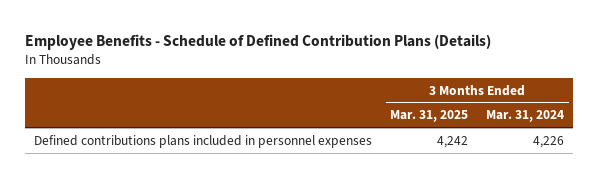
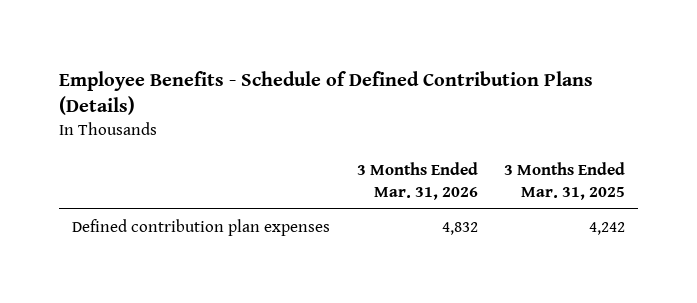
- | 3 Months Ended Mar. 31, 2025 | 3 Months Ended Mar. 31, 2024
+ | 3 Months Ended Mar. 31, 2026 | 3 Months Ended Mar. 31, 2025
- Defined contributions plans included in personnel expenses | 4,242 | 4,226
+ Defined contribution plan expenses | 4,832 | 4,242

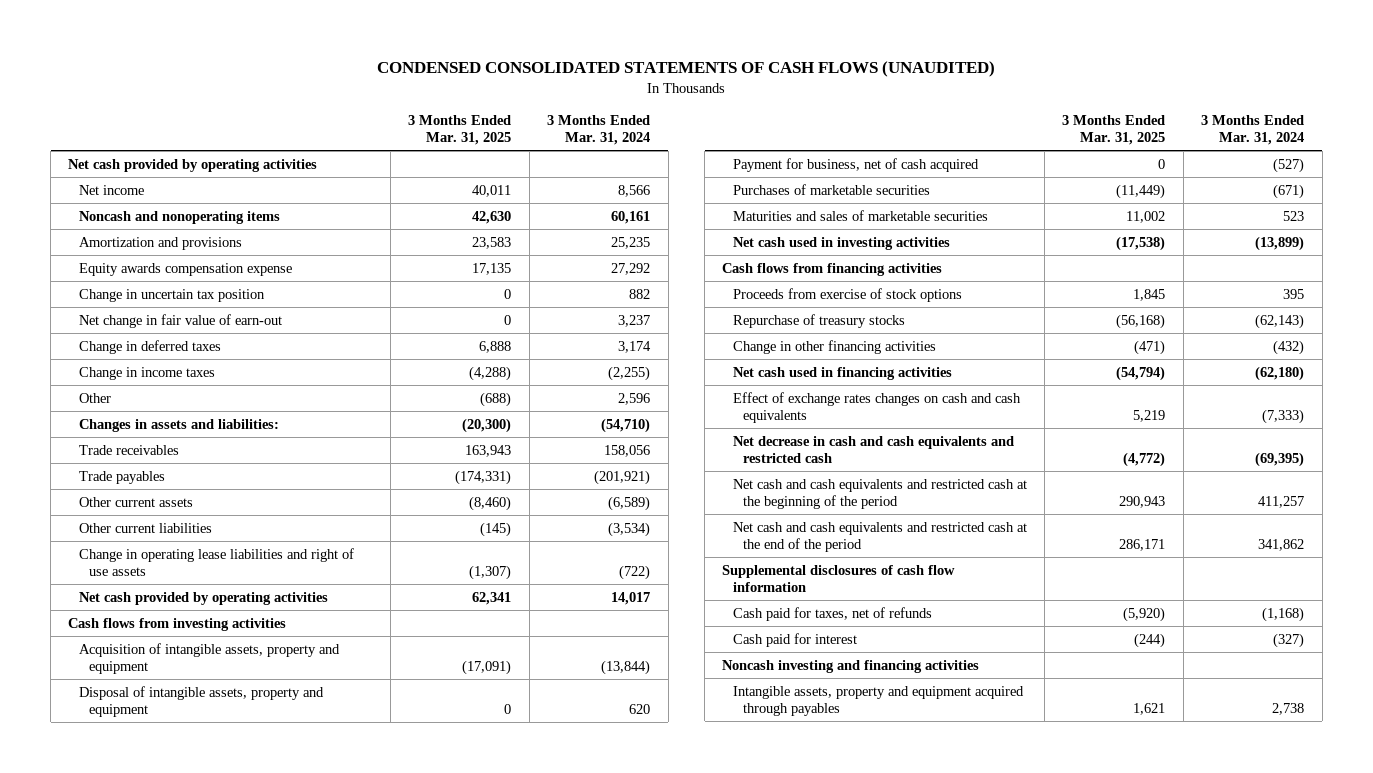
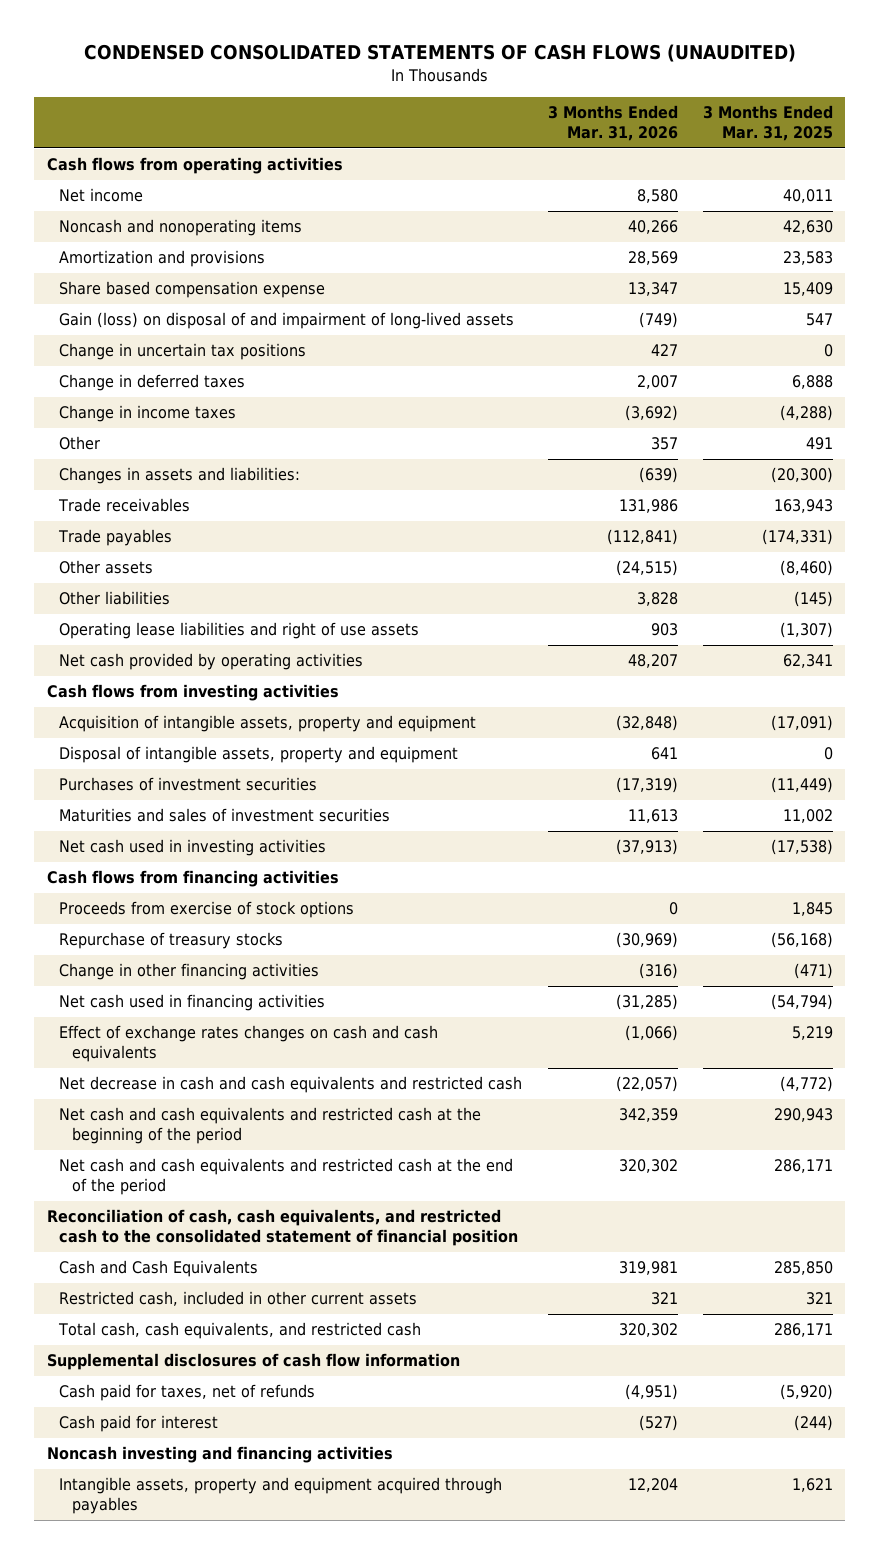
- | 3 Months Ended Mar. 31, 2025 | 3 Months Ended Mar. 31, 2024
+ | 3 Months Ended Mar. 31, 2026 | 3 Months Ended Mar. 31, 2025
- Net cash provided by operating activities
+ Cash flows from operating activities
- Equity awards compensation expense | 17,135 | 27,292
- Change in uncertain tax position | 0 | 882
- Net change in fair value of earn-out | 0 | 3,237
+ Share based compensation expense | 13,347 | 15,409
+ Gain (loss) on disposal of and impairment of long-lived assets | (749) | 547
+ Change in uncertain tax positions | 427 | 0
- Other | (688) | 2,596
+ Other | 357 | 491
- Other current assets | (8,460) | (6,589)
- Other current liabilities | (145) | (3,534)
- Change in operating lease liabilities and right of use assets | (1,307) | (722)
+ Other assets | (24,515) | (8,460)
+ Other liabilities | 3,828 | (145)
+ Operating lease liabilities and right of use assets | 903 | (1,307)
- Payment for business, net of cash acquired | 0 | (527)
- Purchases of marketable securities | (11,449) | (671)
- Maturities and sales of marketable securities | 11,002 | 523
+ Purchases of investment securities | (17,319) | (11,449)
+ Maturities and sales of investment securities | 11,613 | 11,002
+ Reconciliation of cash, cash equivalents, and restricted cash to the consolidated statement of financial position
+ Cash and Cash Equivalents | 319,981 | 285,850
+ Restricted cash, included in other current assets | 321 | 321
+ Total cash, cash equivalents, and restricted cash | 320,302 | 286,171

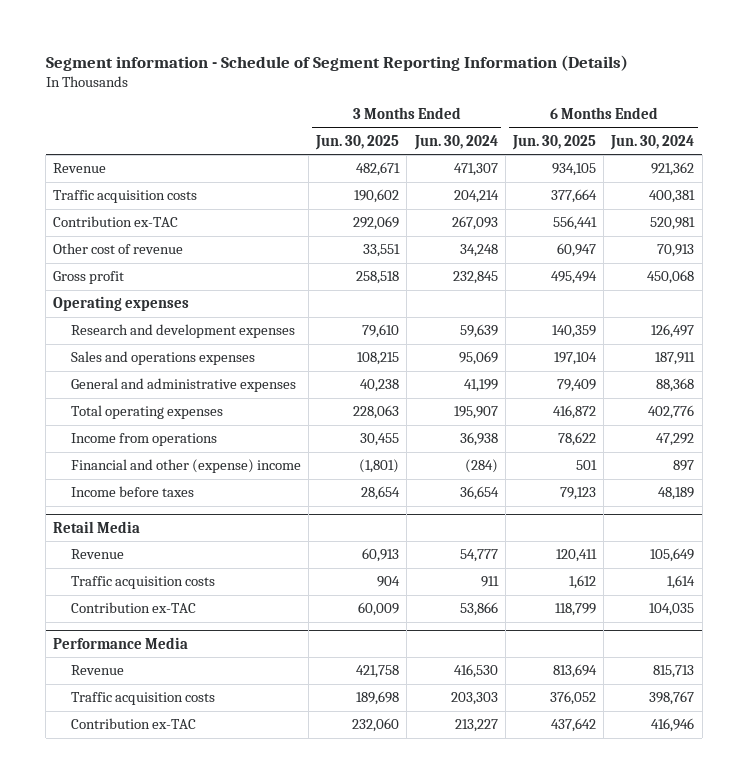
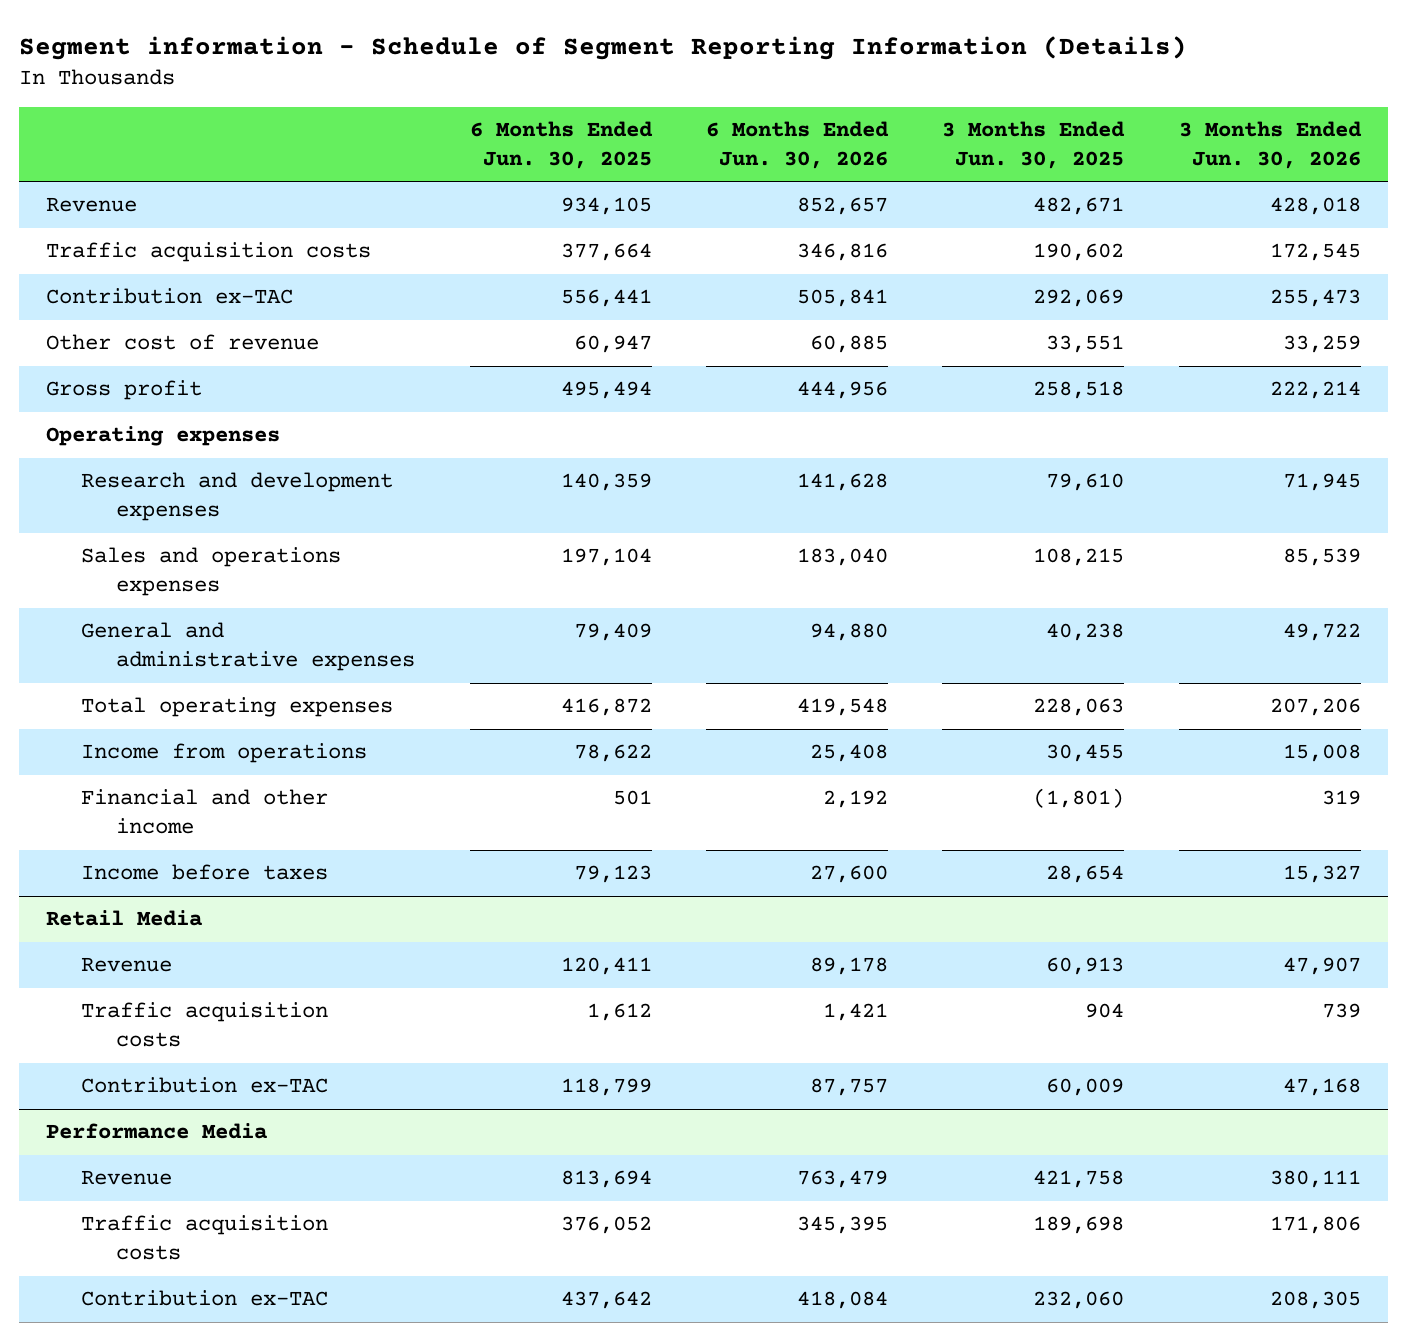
- | 3 Months Ended Jun. 30, 2025 | 3 Months Ended Jun. 30, 2024 | 6 Months Ended Jun. 30, 2025 | 6 Months Ended Jun. 30, 2024
+ | 6 Months Ended Jun. 30, 2025 | 6 Months Ended Jun. 30, 2026 | 3 Months Ended Jun. 30, 2025 | 3 Months Ended Jun. 30, 2026
- Financial and other (expense) income | (1,801) | (284) | 501 | 897
+ Financial and other income | 501 | 2,192 | (1,801) | 319

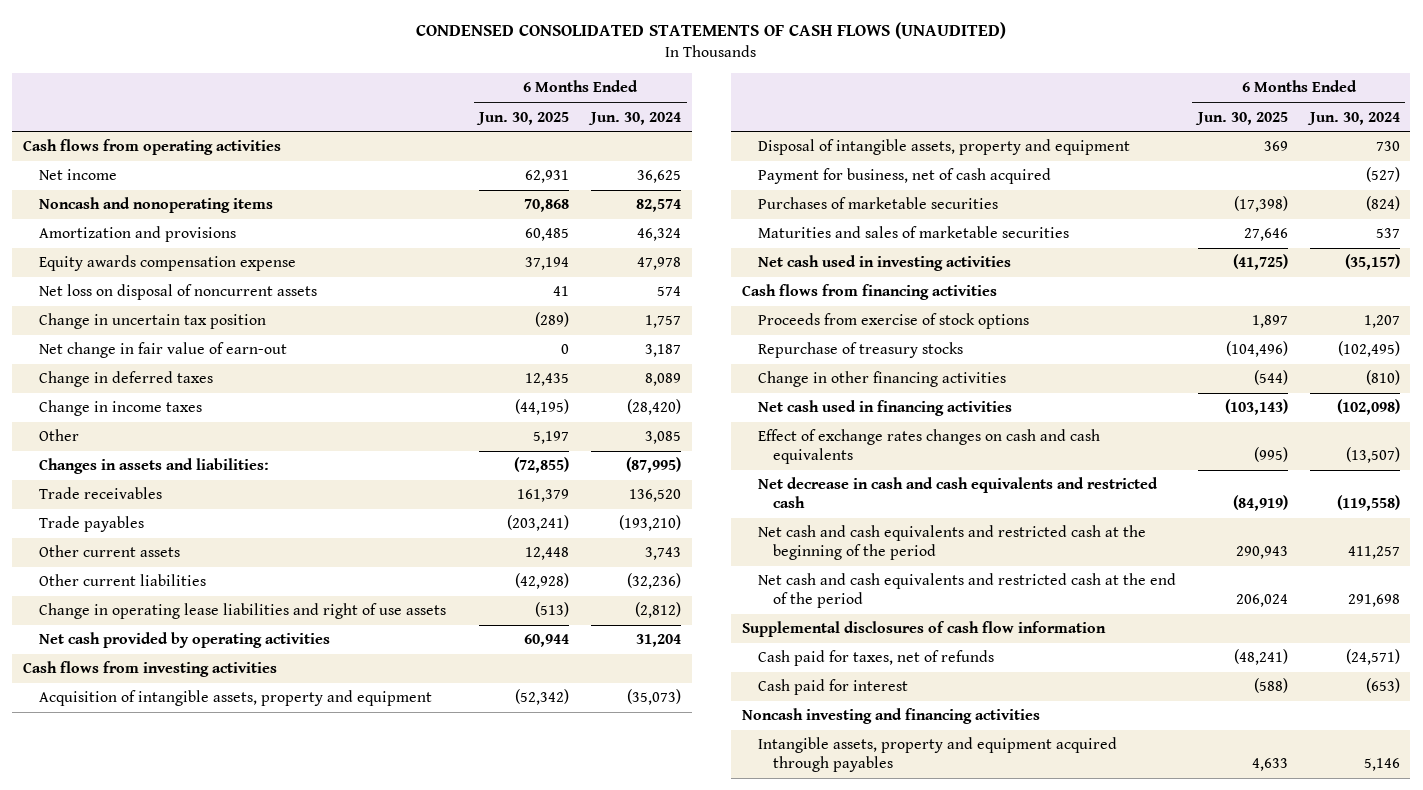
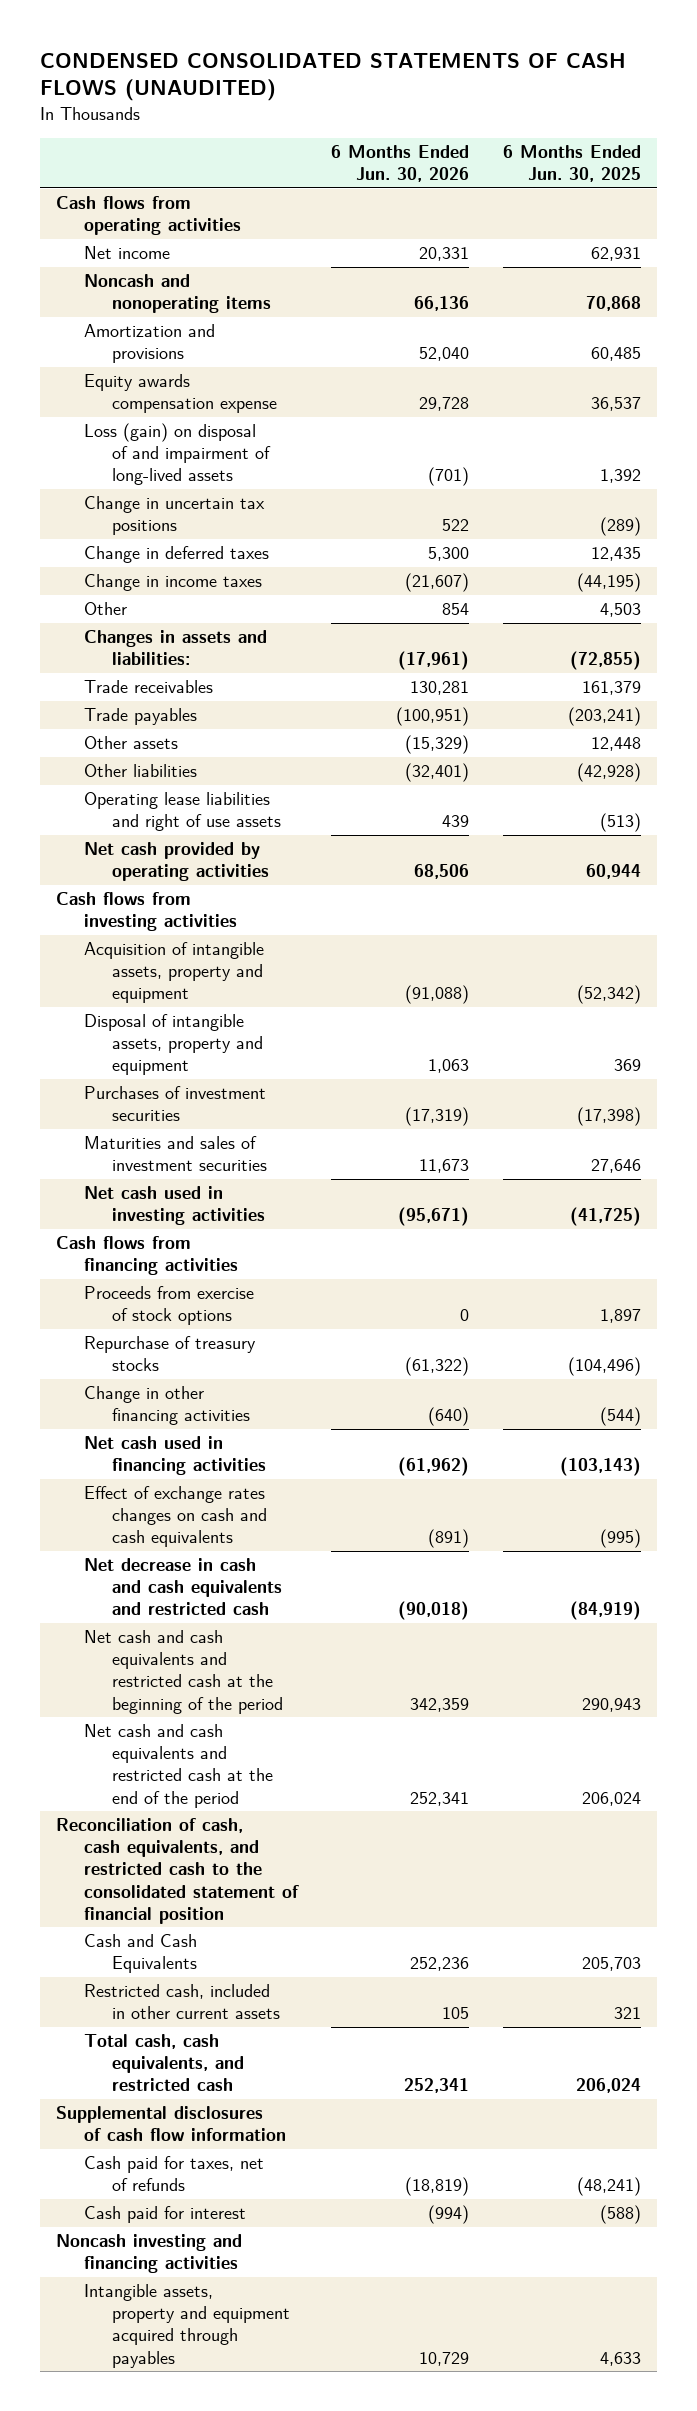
- | 6 Months Ended Jun. 30, 2025 | 6 Months Ended Jun. 30, 2024
+ | 6 Months Ended Jun. 30, 2026 | 6 Months Ended Jun. 30, 2025
- Equity awards compensation expense | 37,194 | 47,978
- Net loss on disposal of noncurrent assets | 41 | 574
- Change in uncertain tax position | (289) | 1,757
- Net change in fair value of earn-out | 0 | 3,187
+ Equity awards compensation expense | 29,728 | 36,537
+ Loss (gain) on disposal of and impairment of long-lived assets | (701) | 1,392
+ Change in uncertain tax positions | 522 | (289)
- Other | 5,197 | 3,085
+ Other | 854 | 4,503
- Other current assets | 12,448 | 3,743
- Other current liabilities | (42,928) | (32,236)
- Change in operating lease liabilities and right of use assets | (513) | (2,812)
+ Other assets | (15,329) | 12,448
+ Other liabilities | (32,401) | (42,928)
+ Operating lease liabilities and right of use assets | 439 | (513)
- Payment for business, net of cash acquired | | (527)
- Purchases of marketable securities | (17,398) | (824)
- Maturities and sales of marketable securities | 27,646 | 537
+ Purchases of investment securities | (17,319) | (17,398)
+ Maturities and sales of investment securities | 11,673 | 27,646
+ Reconciliation of cash, cash equivalents, and restricted cash to the consolidated statement of financial position
+ Cash and Cash Equivalents | 252,236 | 205,703
+ Restricted cash, included in other current assets | 105 | 321
+ Total cash, cash equivalents, and restricted cash | 252,341 | 206,024

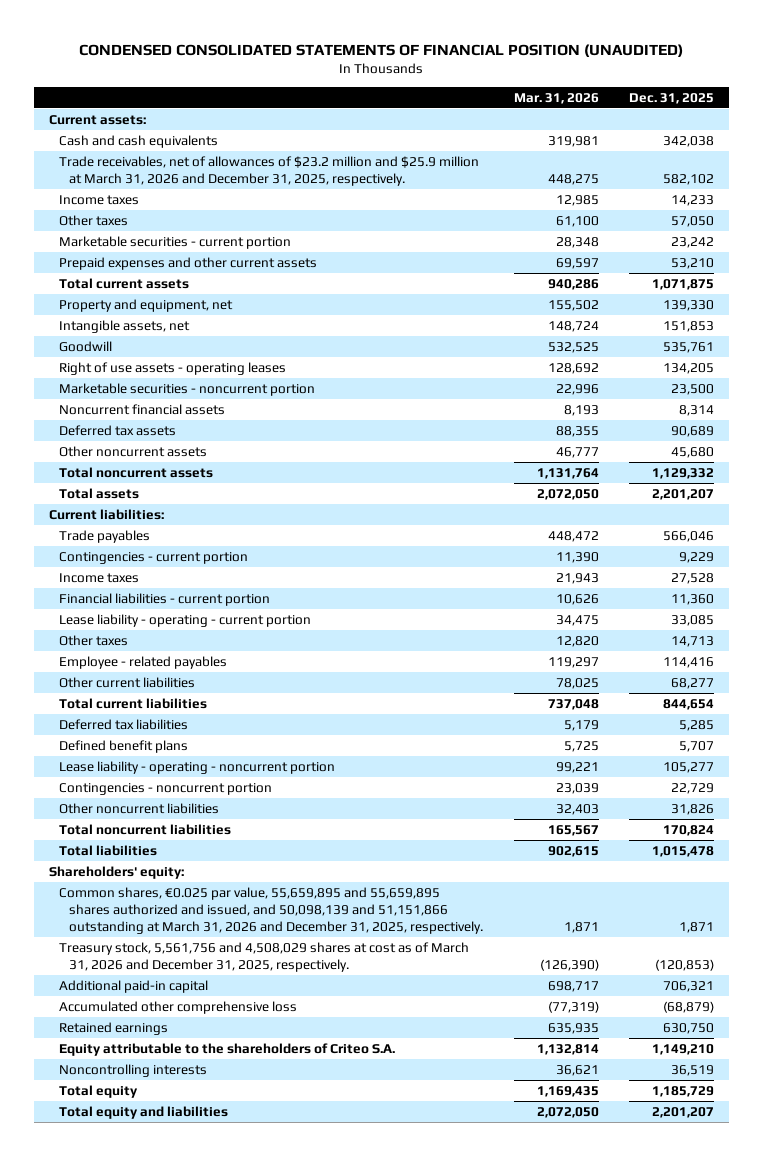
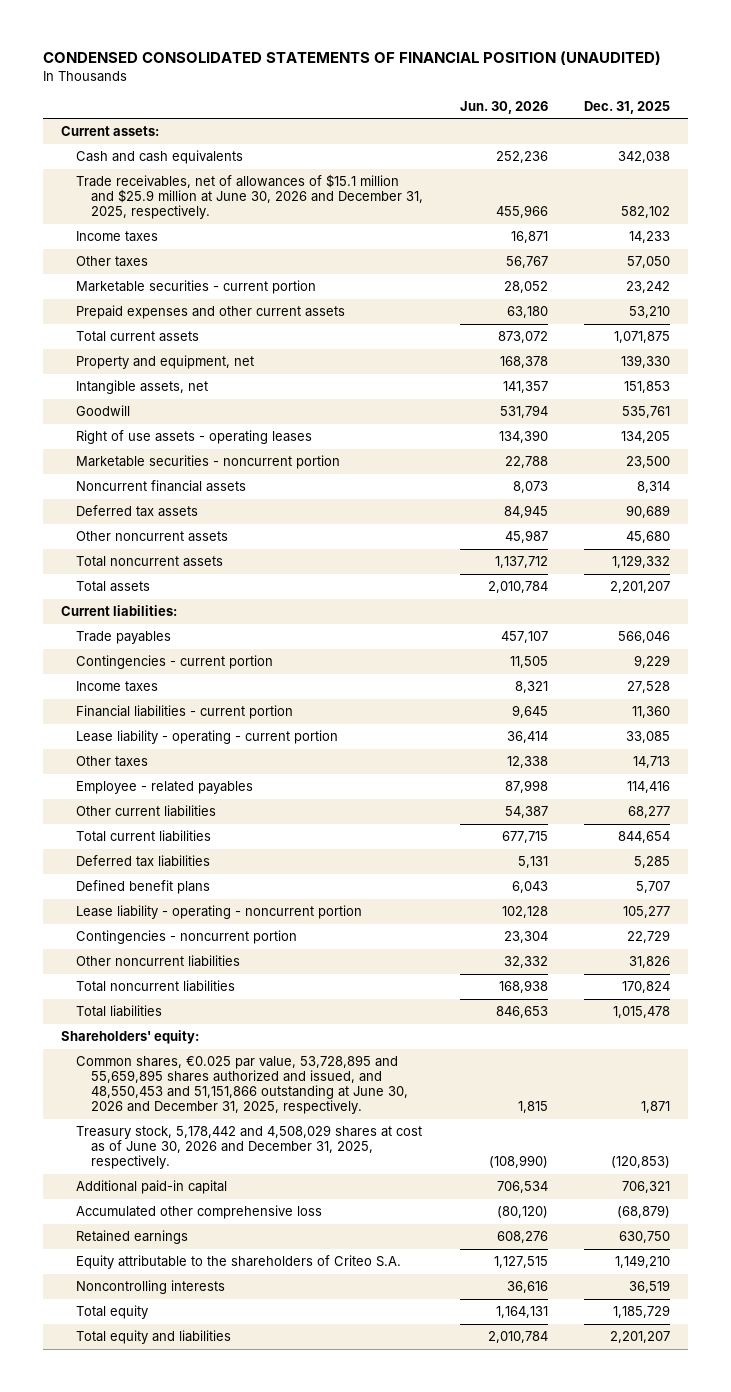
- | Mar. 31, 2026 | Dec. 31, 2025
+ | Jun. 30, 2026 | Dec. 31, 2025
- Trade receivables, net of allowances of $23.2 million and $25.9 million at March 31, 2026 and December 31, 2025, respectively. | 448,275 | 582,102
+ Trade receivables, net of allowances of $15.1 million and $25.9 million at June 30, 2026 and December 31, 2025, respectively. | 455,966 | 582,102
- Common shares, €0.025 par value, 55,659,895 and 55,659,895 shares authorized and issued, and 50,098,139 and 51,151,866 outstanding at March 31, 2026 and December 31, 2025, respectively. | 1,871 | 1,871
- Treasury stock, 5,561,756 and 4,508,029 shares at cost as of March 31, 2026 and December 31, 2025, respectively. | (126,390) | (120,853)
+ Common shares, €0.025 par value, 53,728,895 and 55,659,895 shares authorized and issued, and 48,550,453 and 51,151,866 outstanding at June 30, 2026 and December 31, 2025, respectively. | 1,815 | 1,871
+ Treasury stock, 5,178,442 and 4,508,029 shares at cost as of June 30, 2026 and December 31, 2025, respectively. | (108,990) | (120,853)

